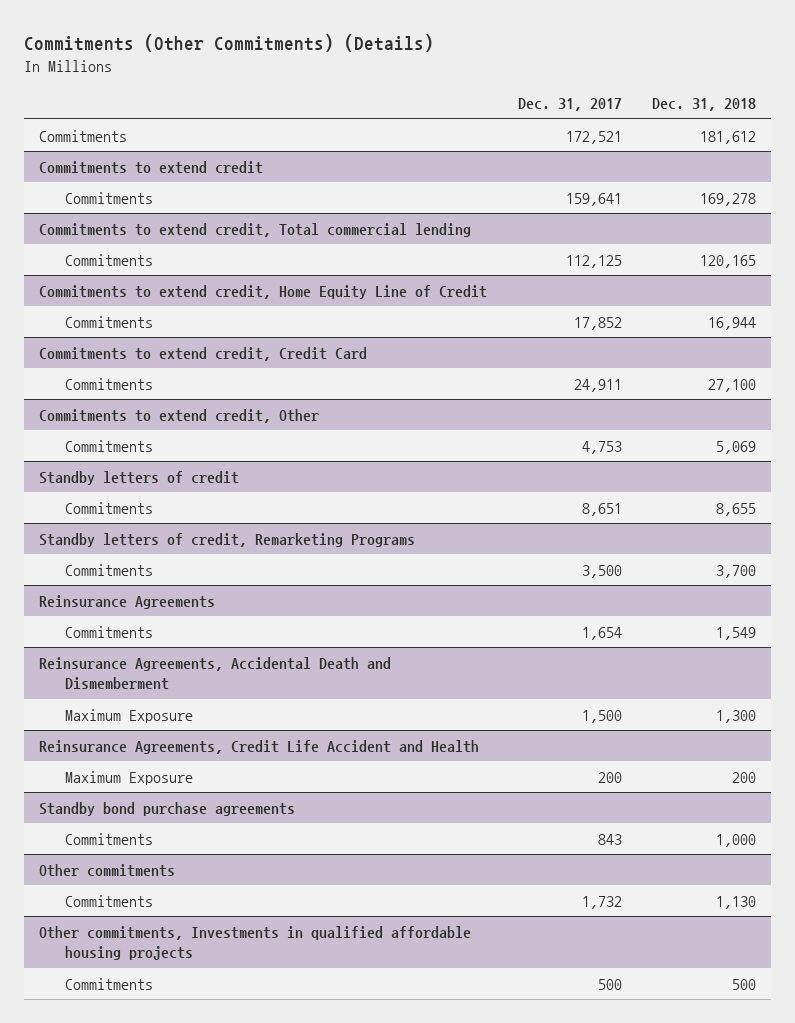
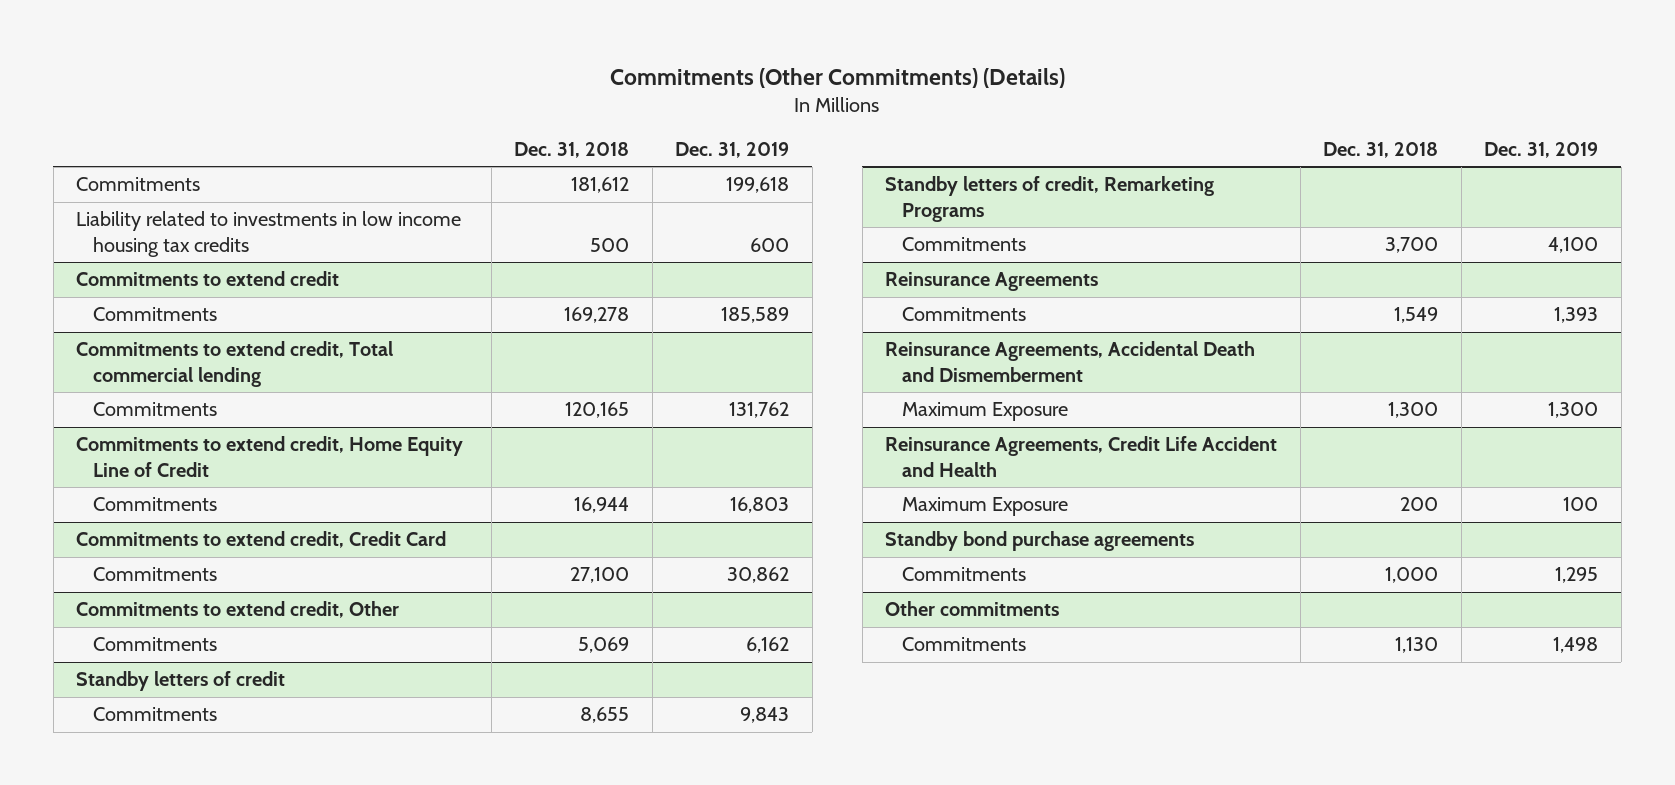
- | Dec. 31, 2017 | Dec. 31, 2018
+ | Dec. 31, 2018 | Dec. 31, 2019
+ Liability related to investments in low income housing tax credits | 500 | 600
- Other commitments, Investments in qualified affordable housing projects
- Commitments | 500 | 500

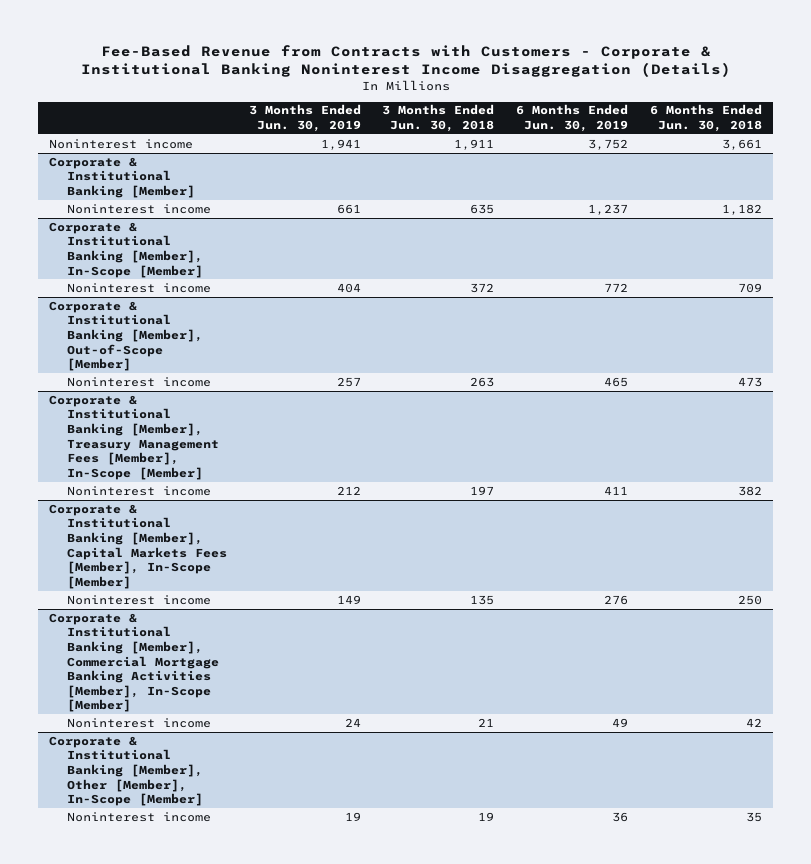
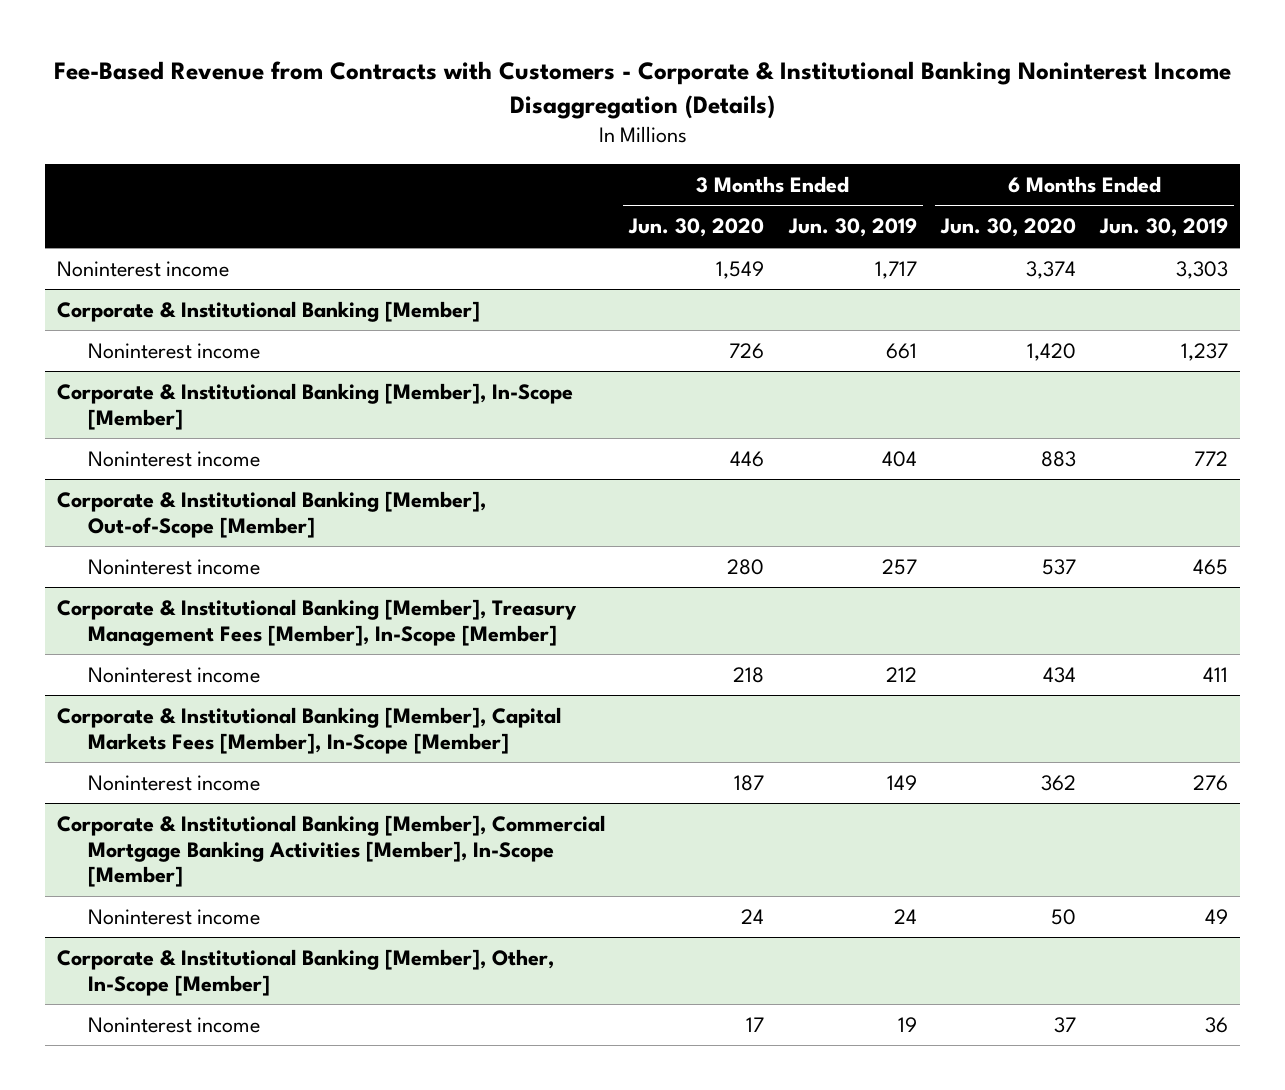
- | 3 Months Ended Jun. 30, 2019 | 3 Months Ended Jun. 30, 2018 | 6 Months Ended Jun. 30, 2019 | 6 Months Ended Jun. 30, 2018
+ | 3 Months Ended Jun. 30, 2020 | 3 Months Ended Jun. 30, 2019 | 6 Months Ended Jun. 30, 2020 | 6 Months Ended Jun. 30, 2019
- Noninterest income | 1,941 | 1,911 | 3,752 | 3,661
+ Noninterest income | 1,549 | 1,717 | 3,374 | 3,303
- Corporate & Institutional Banking [Member], Other [Member], In-Scope [Member]
+ Corporate & Institutional Banking [Member], Other, In-Scope [Member]

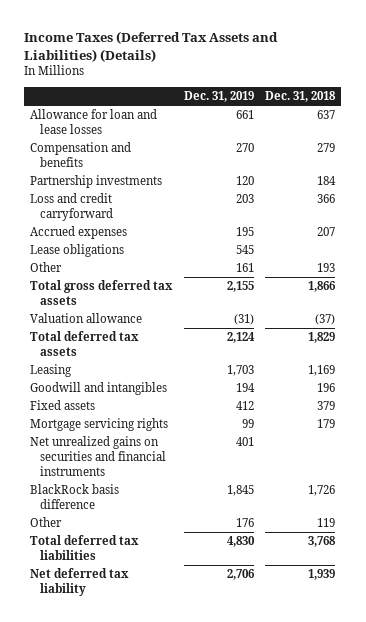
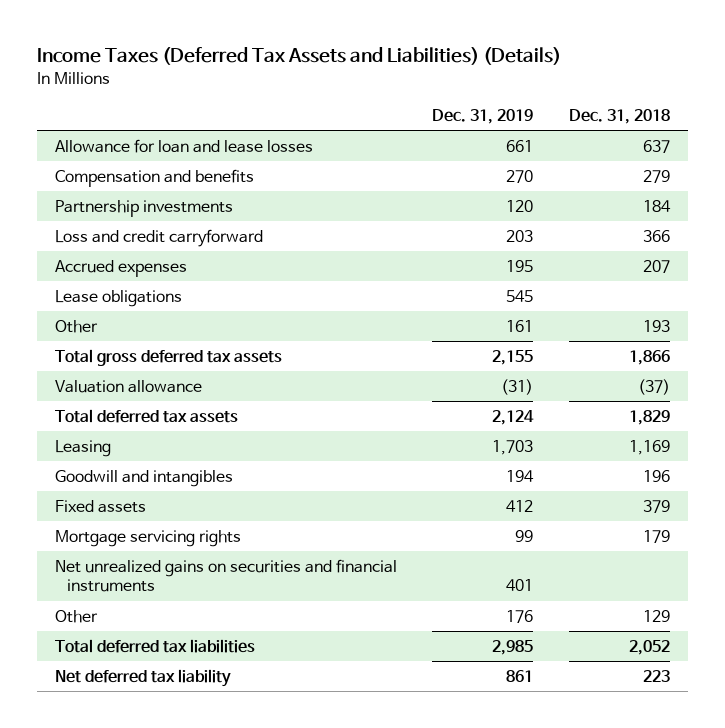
- BlackRock basis difference | 1,845 | 1,726
- Other | 176 | 119
- Total deferred tax liabilities | 4,830 | 3,768
- Net deferred tax liability | 2,706 | 1,939
+ Other | 176 | 129
+ Total deferred tax liabilities | 2,985 | 2,052
+ Net deferred tax liability | 861 | 223

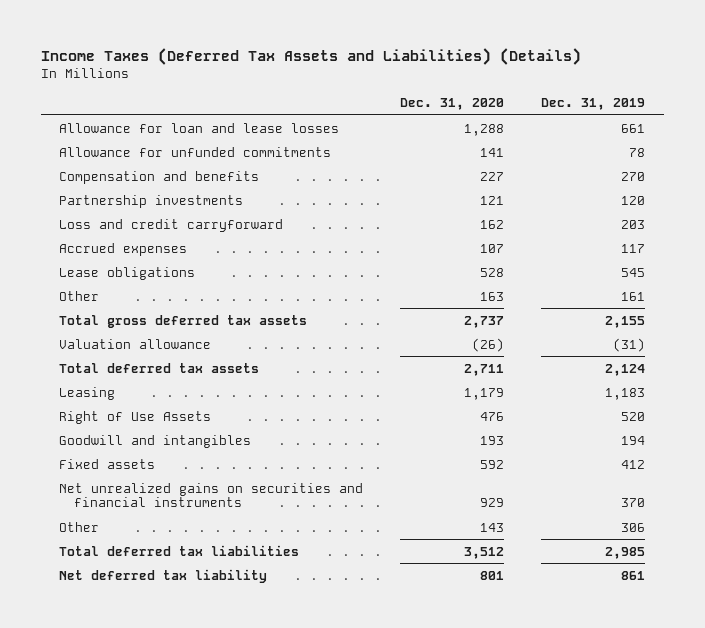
- | Dec. 31, 2019 | Dec. 31, 2018
+ | Dec. 31, 2020 | Dec. 31, 2019
+ Allowance for unfunded commitments | 141 | 78
- Accrued expenses | 195 | 207
+ Accrued expenses | 107 | 117
- Leasing | 1,703 | 1,169
+ Leasing | 1,179 | 1,183
+ Right of Use Assets | 476 | 520
- Mortgage servicing rights | 99 | 179
- Net unrealized gains on securities and financial instruments | 401 |
- Other | 176 | 129
+ Net unrealized gains on securities and financial instruments | 929 | 370
+ Other | 143 | 306

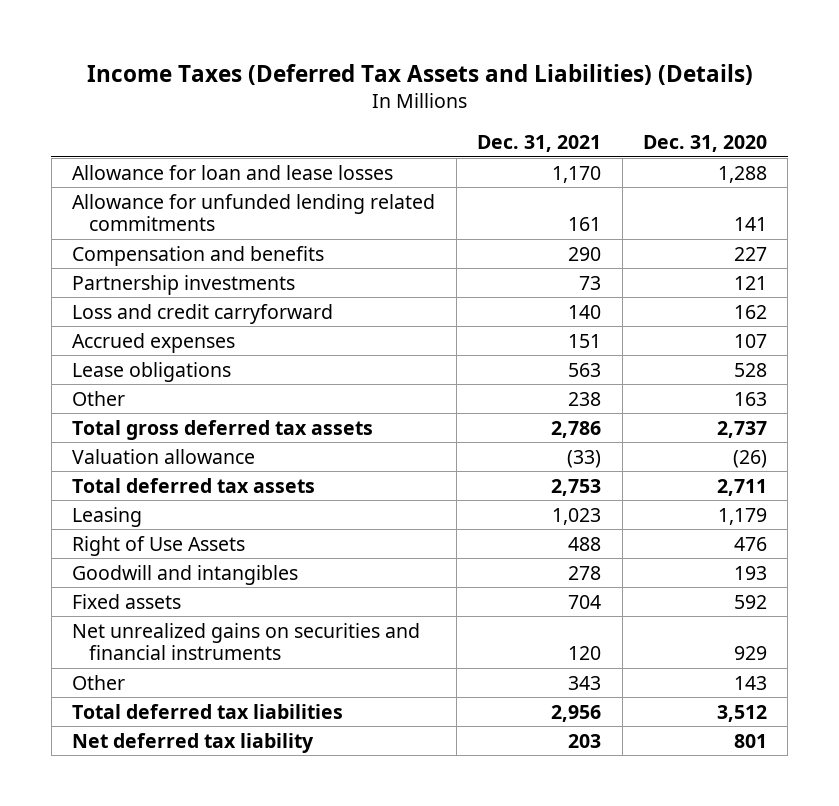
- | Dec. 31, 2020 | Dec. 31, 2019
+ | Dec. 31, 2021 | Dec. 31, 2020
- Allowance for unfunded commitments | 141 | 78
+ Allowance for unfunded lending related commitments | 161 | 141

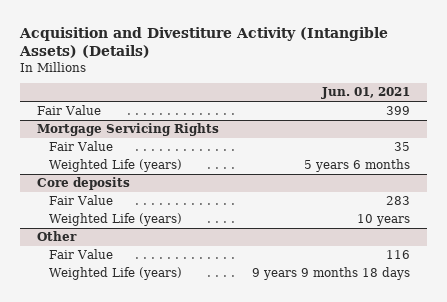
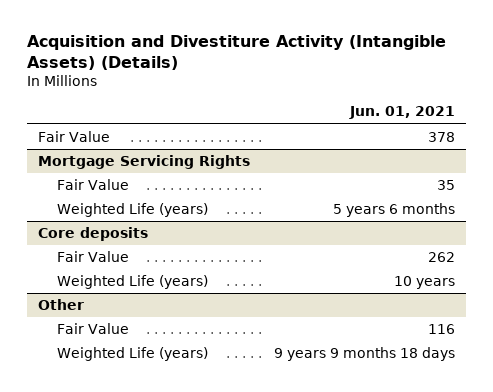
- Fair Value | 399
+ Fair Value | 378
@ Core deposits
- Fair Value | 283
+ Fair Value | 262

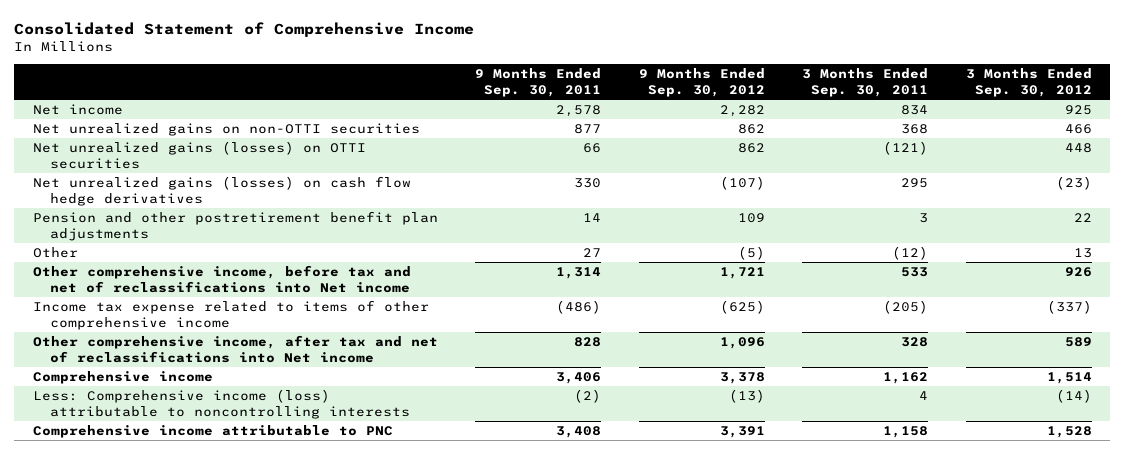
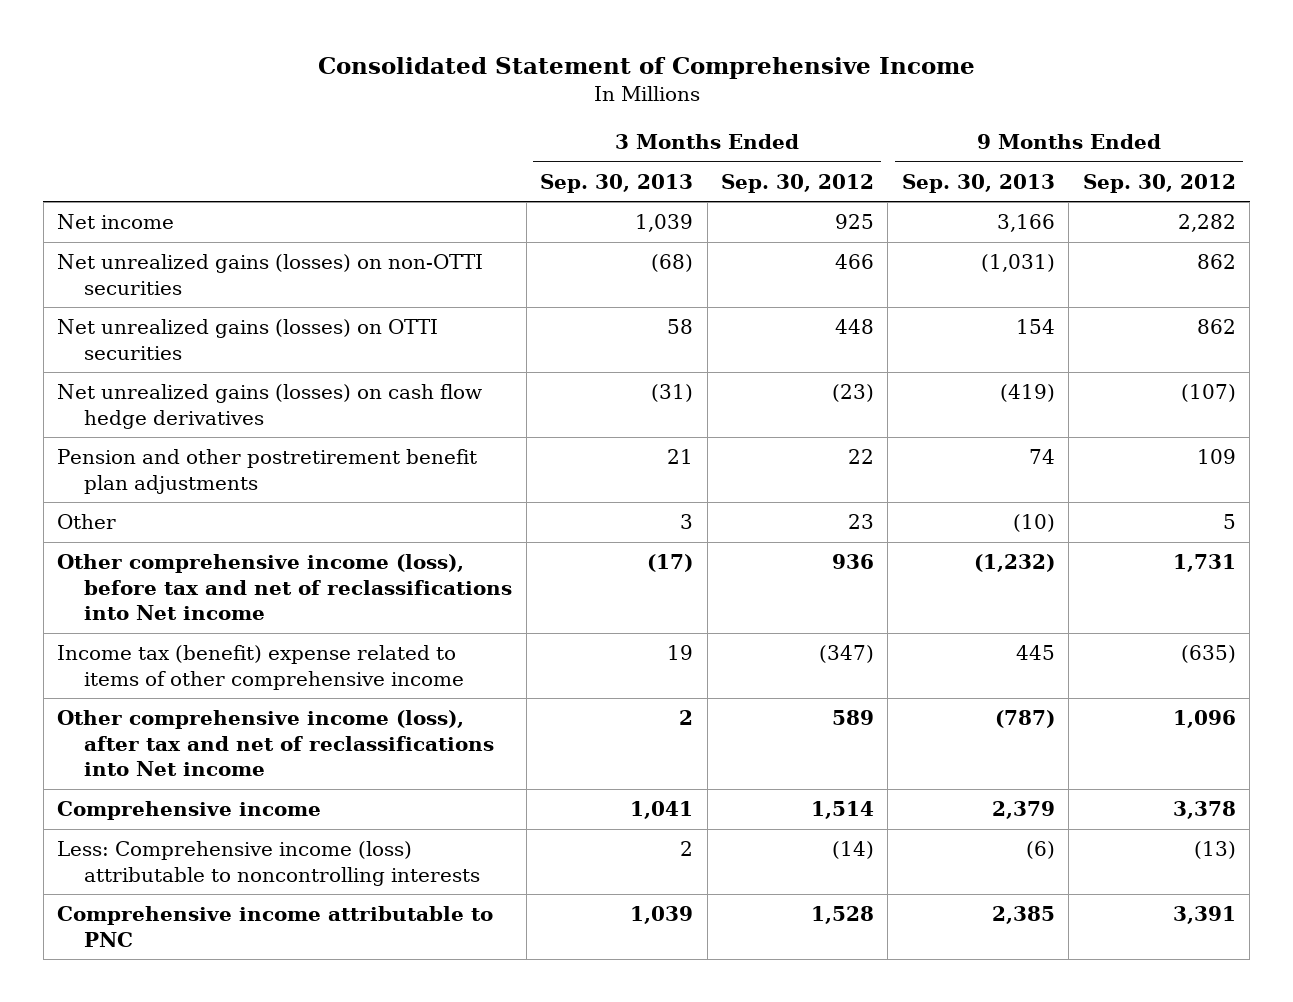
- | 9 Months Ended Sep. 30, 2011 | 9 Months Ended Sep. 30, 2012 | 3 Months Ended Sep. 30, 2011 | 3 Months Ended Sep. 30, 2012
+ | 3 Months Ended Sep. 30, 2013 | 3 Months Ended Sep. 30, 2012 | 9 Months Ended Sep. 30, 2013 | 9 Months Ended Sep. 30, 2012
- Net unrealized gains on non-OTTI securities | 877 | 862 | 368 | 466
+ Net unrealized gains (losses) on non-OTTI securities | (68) | 466 | (1,031) | 862
- Other | 27 | (5) | (12) | 13
- Other comprehensive income, before tax and net of reclassifications into Net income | 1,314 | 1,721 | 533 | 926
- Income tax expense related to items of other comprehensive income | (486) | (625) | (205) | (337)
- Other comprehensive income, after tax and net of reclassifications into Net income | 828 | 1,096 | 328 | 589
+ Other | 3 | 23 | (10) | 5
+ Other comprehensive income (loss), before tax and net of reclassifications into Net income | (17) | 936 | (1,232) | 1,731
+ Income tax (benefit) expense related to items of other comprehensive income | 19 | (347) | 445 | (635)
+ Other comprehensive income (loss), after tax and net of reclassifications into Net income | 2 | 589 | (787) | 1,096

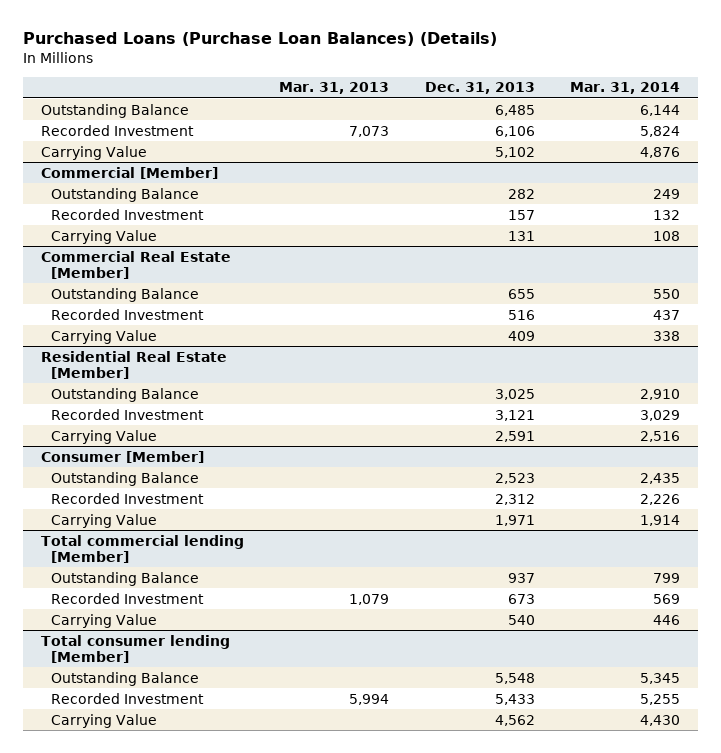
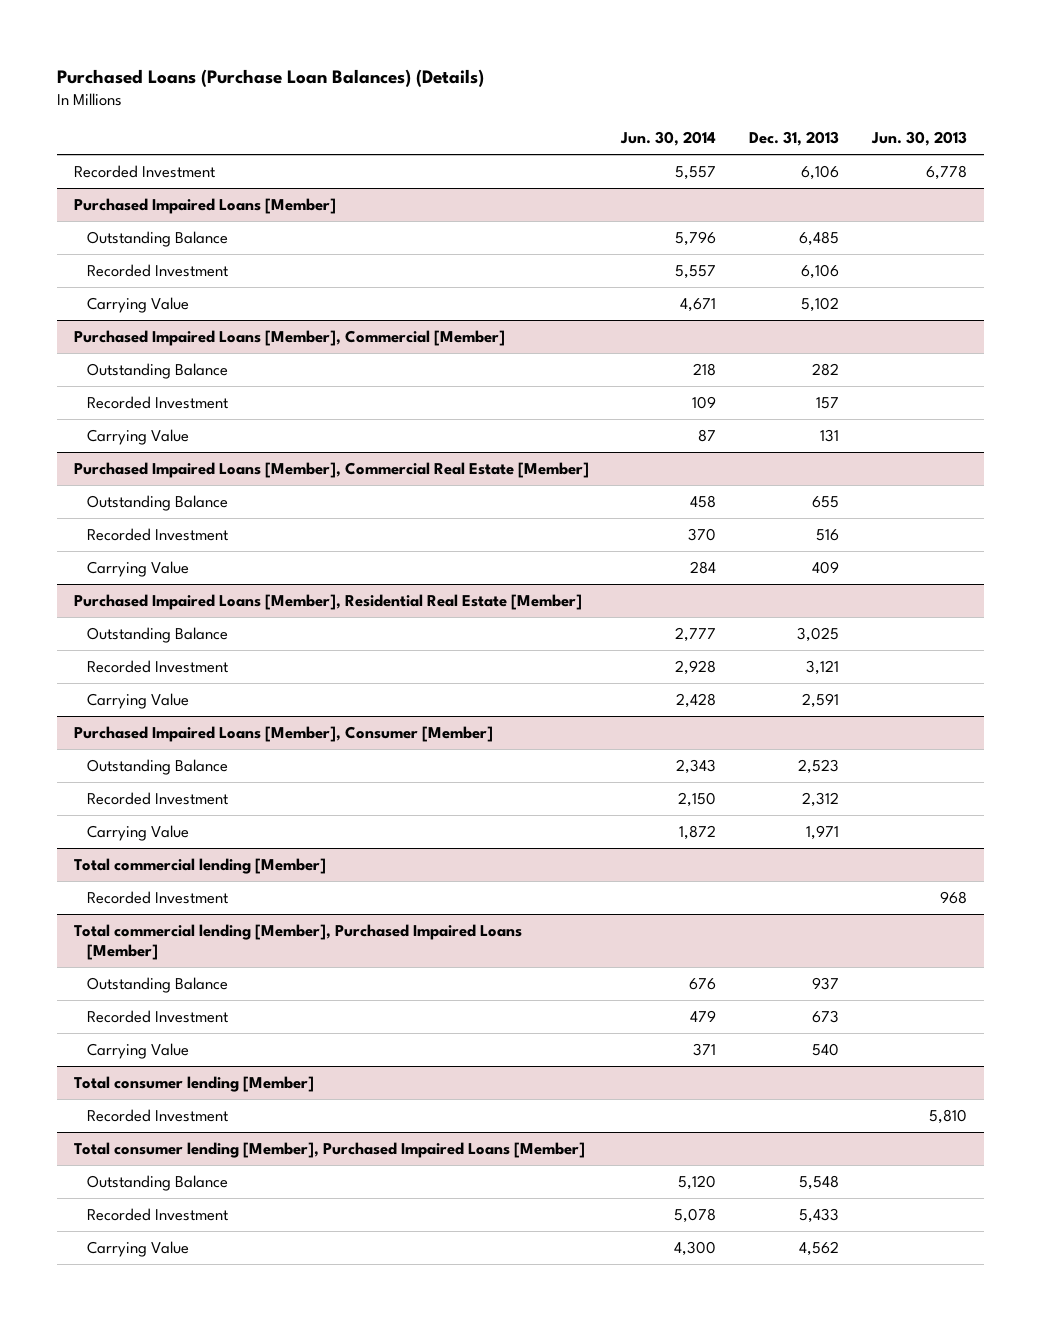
- | Mar. 31, 2013 | Dec. 31, 2013 | Mar. 31, 2014
+ | Jun. 30, 2014 | Dec. 31, 2013 | Jun. 30, 2013
+ Recorded Investment | 5,557 | 6,106 | 6,778
+ Purchased Impaired Loans [Member]
- Commercial [Member]
+ Purchased Impaired Loans [Member], Commercial [Member]
- Commercial Real Estate [Member]
+ Purchased Impaired Loans [Member], Commercial Real Estate [Member]
- Residential Real Estate [Member]
+ Purchased Impaired Loans [Member], Residential Real Estate [Member]
- Consumer [Member]
+ Purchased Impaired Loans [Member], Consumer [Member]
@ Total commercial lending [Member]
+ Recorded Investment | | | 968
+ Total commercial lending [Member], Purchased Impaired Loans [Member]
@ Total consumer lending [Member]
+ Recorded Investment | | | 5,810
+ Total consumer lending [Member], Purchased Impaired Loans [Member]

